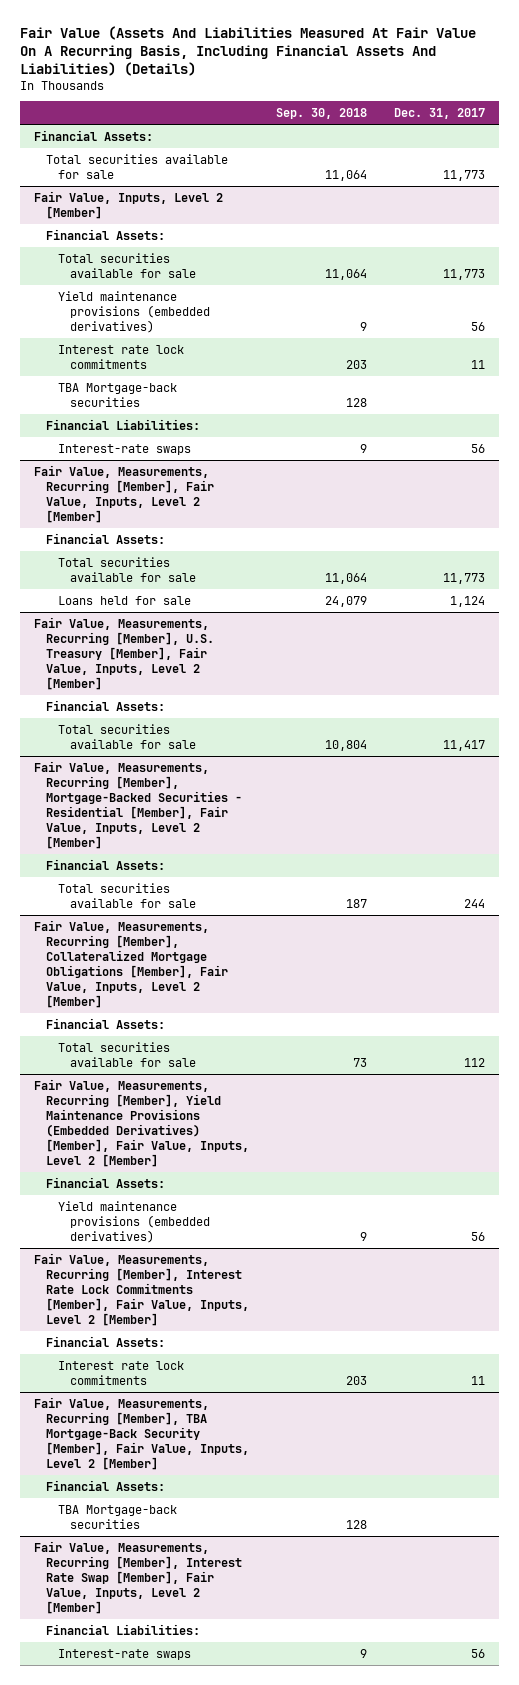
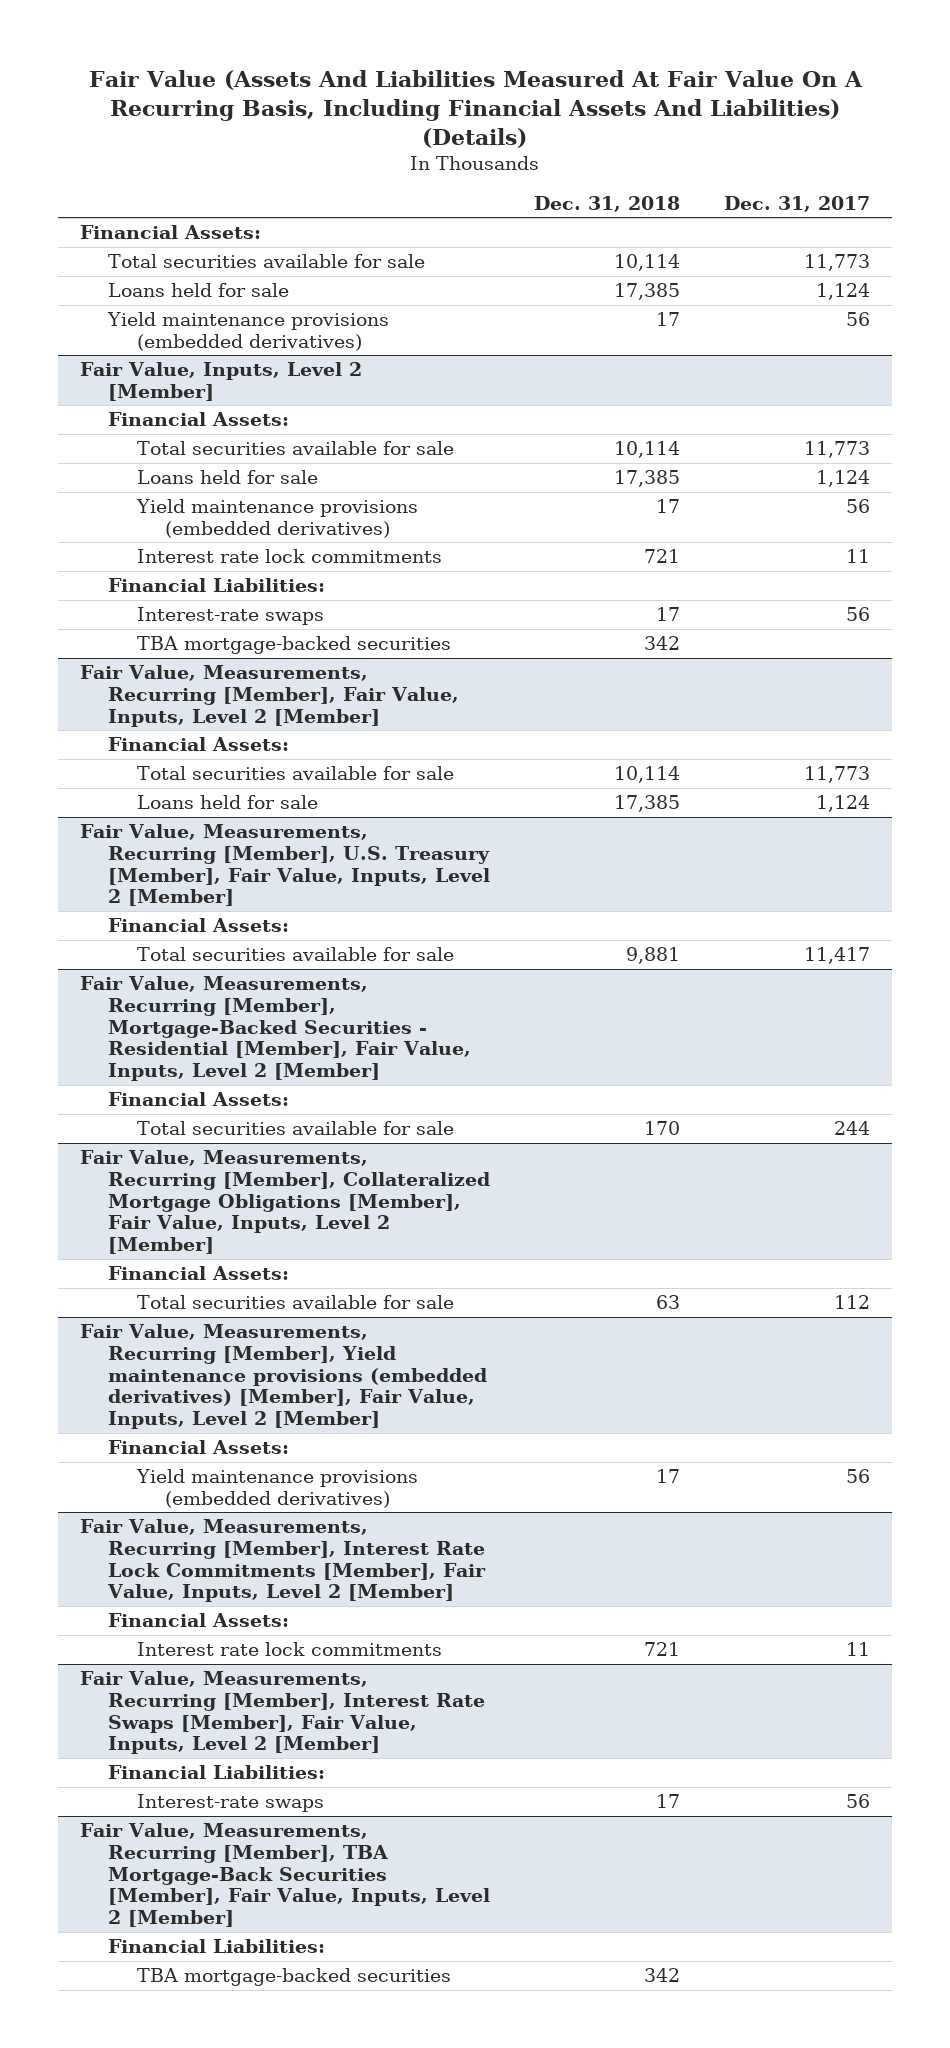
- | Sep. 30, 2018 | Dec. 31, 2017
+ | Dec. 31, 2018 | Dec. 31, 2017
+ Loans held for sale | 17,385 | 1,124
+ Yield maintenance provisions (embedded derivatives) | 17 | 56
@ Fair Value, Inputs, Level 2 [Member]
+ Loans held for sale | 17,385 | 1,124
- TBA Mortgage-back securities | 128 |
+ TBA mortgage-backed securities | 342 |
- Fair Value, Measurements, Recurring [Member], Yield Maintenance Provisions (Embedded Derivatives) [Member], Fair Value, Inputs, Level 2 [Member]
+ Fair Value, Measurements, Recurring [Member], Yield maintenance provisions (embedded derivatives) [Member], Fair Value, Inputs, Level 2 [Member]
- Fair Value, Measurements, Recurring [Member], TBA Mortgage-Back Security [Member], Fair Value, Inputs, Level 2 [Member]
- Financial Assets:
- TBA Mortgage-back securities | 128 |
- Fair Value, Measurements, Recurring [Member], Interest Rate Swap [Member], Fair Value, Inputs, Level 2 [Member]
+ Fair Value, Measurements, Recurring [Member], Interest Rate Swaps [Member], Fair Value, Inputs, Level 2 [Member]
+ Fair Value, Measurements, Recurring [Member], TBA Mortgage-Back Securities [Member], Fair Value, Inputs, Level 2 [Member]
+ Financial Liabilities:
+ TBA mortgage-backed securities | 342 |

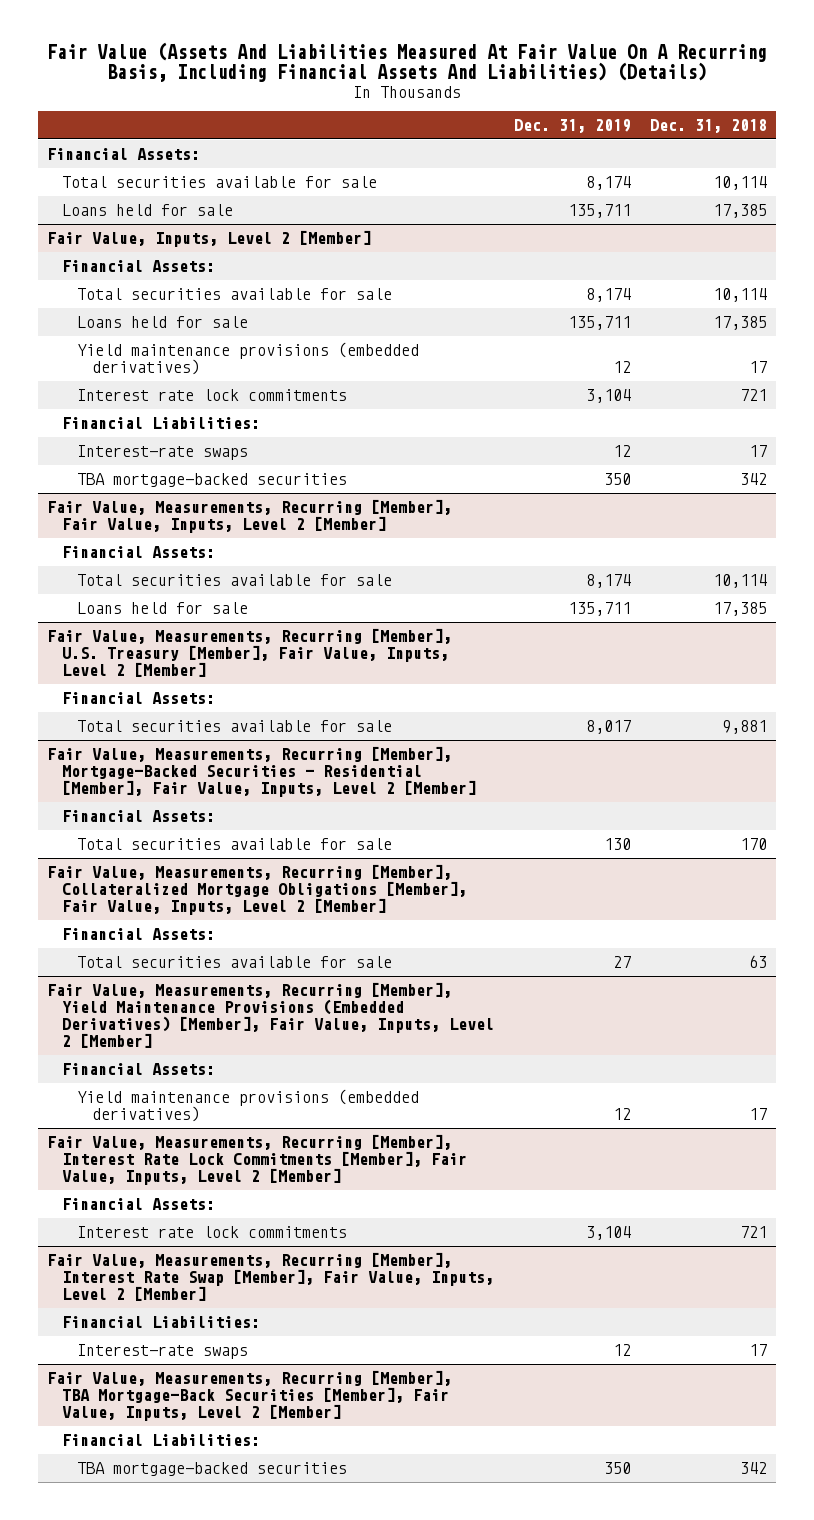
- | Dec. 31, 2018 | Dec. 31, 2017
+ | Dec. 31, 2019 | Dec. 31, 2018
- Yield maintenance provisions (embedded derivatives) | 17 | 56
- Fair Value, Measurements, Recurring [Member], Yield maintenance provisions (embedded derivatives) [Member], Fair Value, Inputs, Level 2 [Member]
+ Fair Value, Measurements, Recurring [Member], Yield Maintenance Provisions (Embedded Derivatives) [Member], Fair Value, Inputs, Level 2 [Member]
- Fair Value, Measurements, Recurring [Member], Interest Rate Swaps [Member], Fair Value, Inputs, Level 2 [Member]
+ Fair Value, Measurements, Recurring [Member], Interest Rate Swap [Member], Fair Value, Inputs, Level 2 [Member]

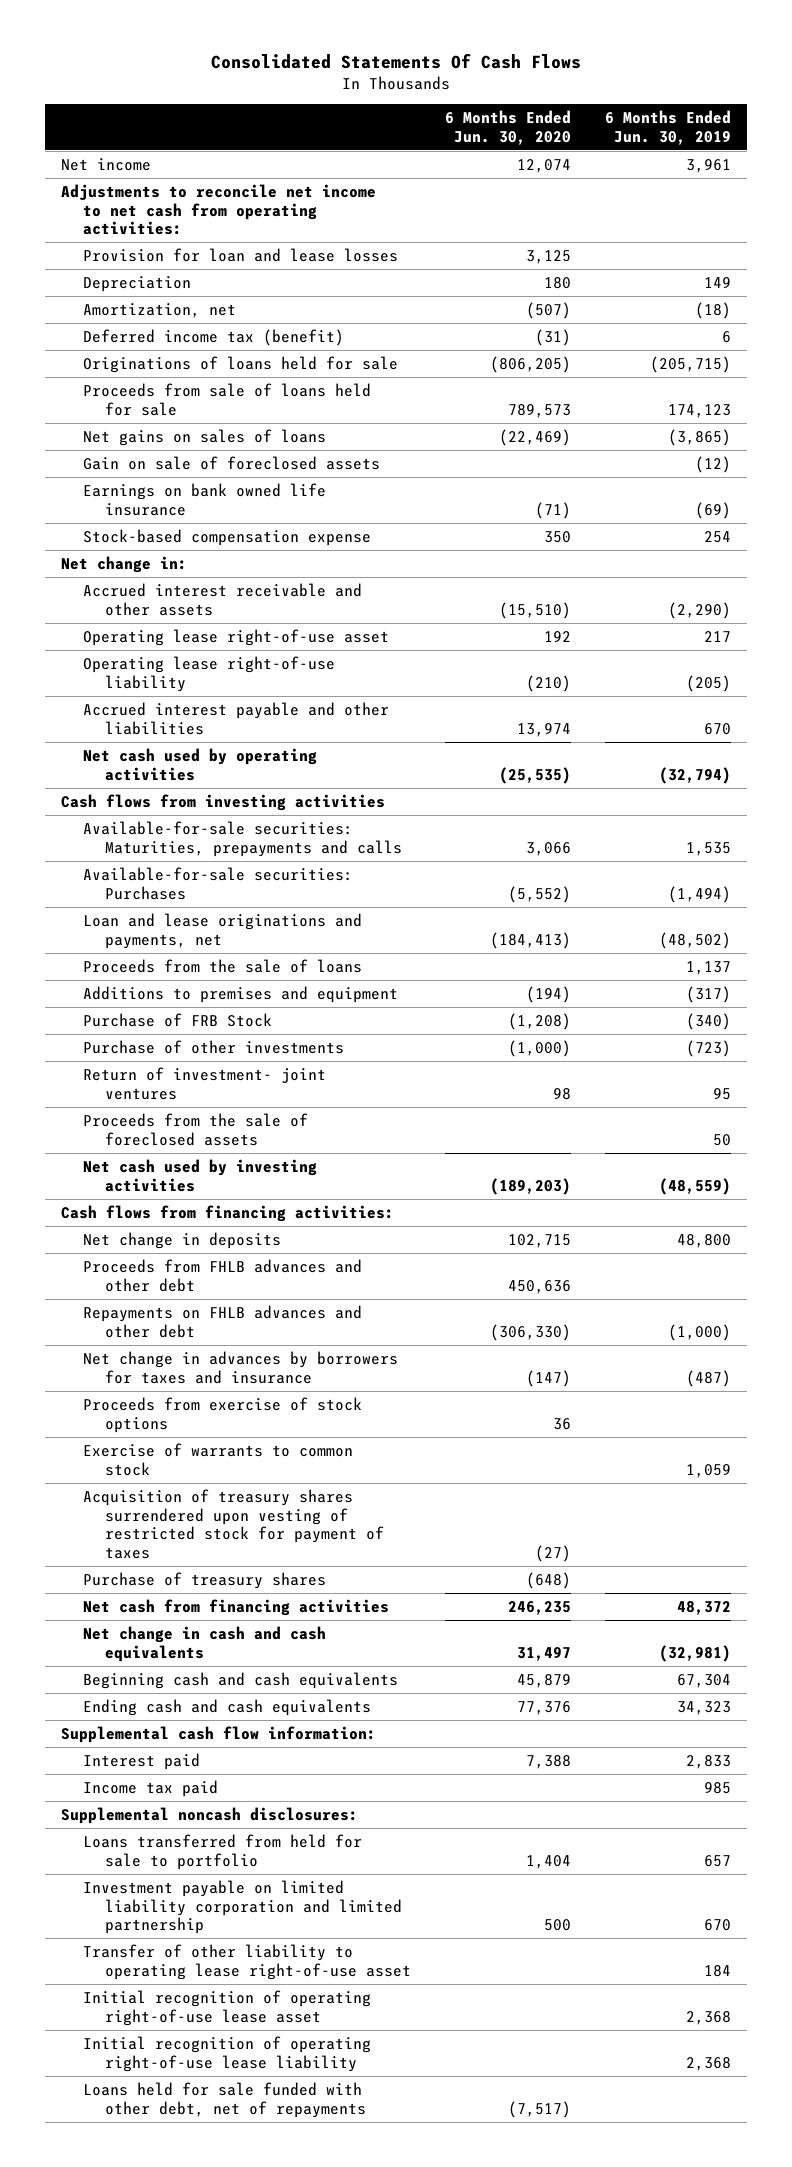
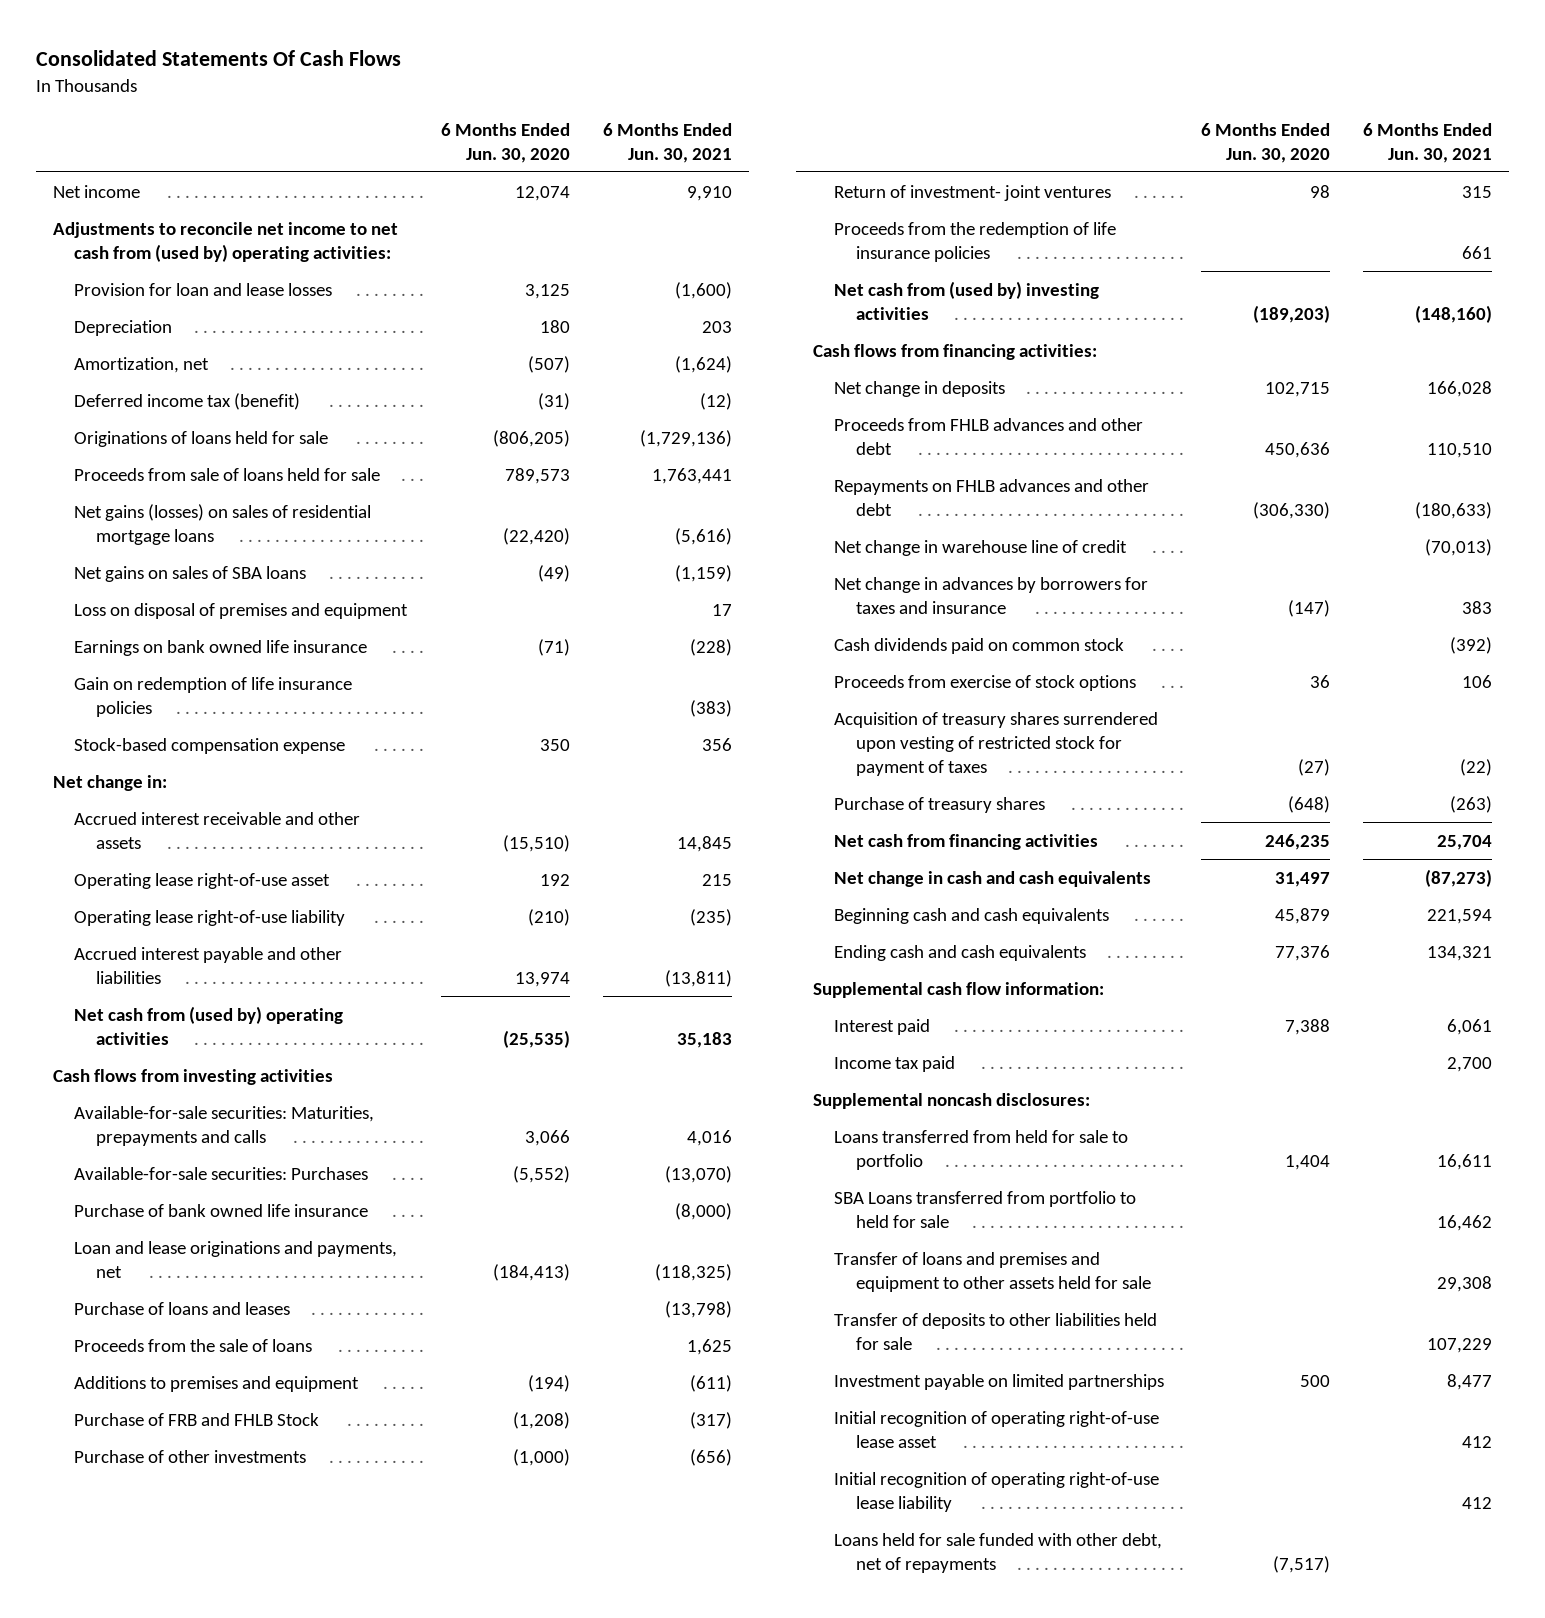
- | 6 Months Ended Jun. 30, 2020 | 6 Months Ended Jun. 30, 2019
+ | 6 Months Ended Jun. 30, 2020 | 6 Months Ended Jun. 30, 2021
- Adjustments to reconcile net income to net cash from operating activities:
+ Adjustments to reconcile net income to net cash from (used by) operating activities:
- Net gains on sales of loans | (22,469) | (3,865)
- Gain on sale of foreclosed assets | | (12)
+ Net gains (losses) on sales of residential mortgage loans | (22,420) | (5,616)
+ Net gains on sales of SBA loans | (49) | (1,159)
+ Loss on disposal of premises and equipment | | 17
+ Gain on redemption of life insurance policies | | (383)
- Net cash used by operating activities | (25,535) | (32,794)
+ Net cash from (used by) operating activities | (25,535) | 35,183
+ Purchase of bank owned life insurance | | (8,000)
+ Purchase of loans and leases | | (13,798)
- Purchase of FRB Stock | (1,208) | (340)
+ Purchase of FRB and FHLB Stock | (1,208) | (317)
- Proceeds from the sale of foreclosed assets | | 50
- Net cash used by investing activities | (189,203) | (48,559)
+ Proceeds from the redemption of life insurance policies | | 661
+ Net cash from (used by) investing activities | (189,203) | (148,160)
+ Net change in warehouse line of credit | | (70,013)
+ Cash dividends paid on common stock | | (392)
- Exercise of warrants to common stock | | 1,059
- Investment payable on limited liability corporation and limited partnership | 500 | 670
- Transfer of other liability to operating lease right-of-use asset | | 184
+ SBA Loans transferred from portfolio to held for sale | | 16,462
+ Transfer of loans and premises and equipment to other assets held for sale | | 29,308
+ Transfer of deposits to other liabilities held for sale | | 107,229
+ Investment payable on limited partnerships | 500 | 8,477

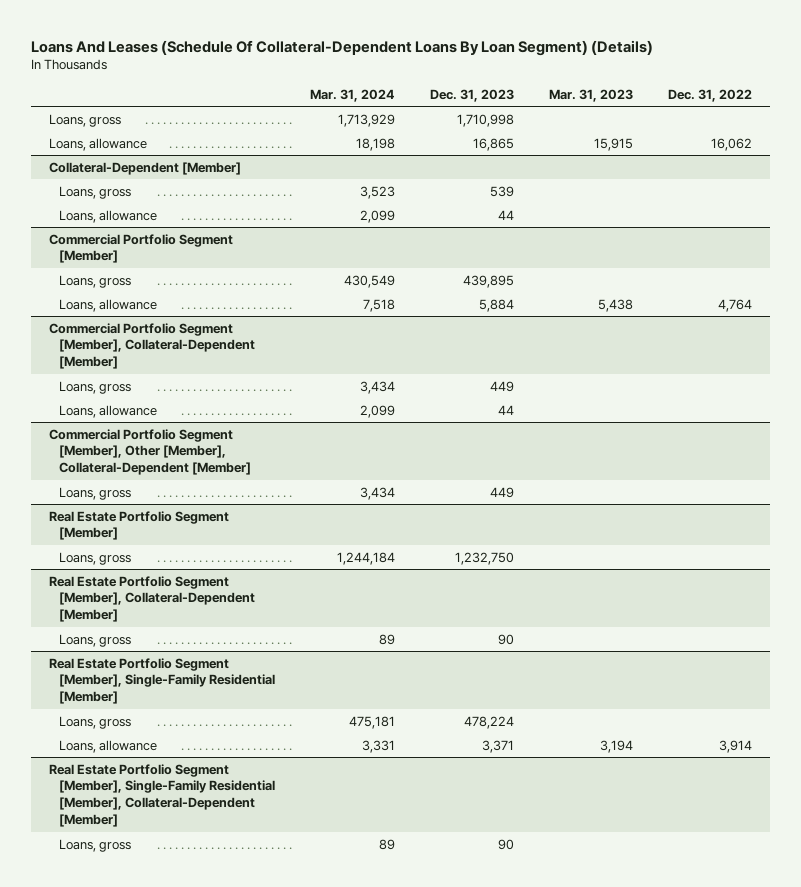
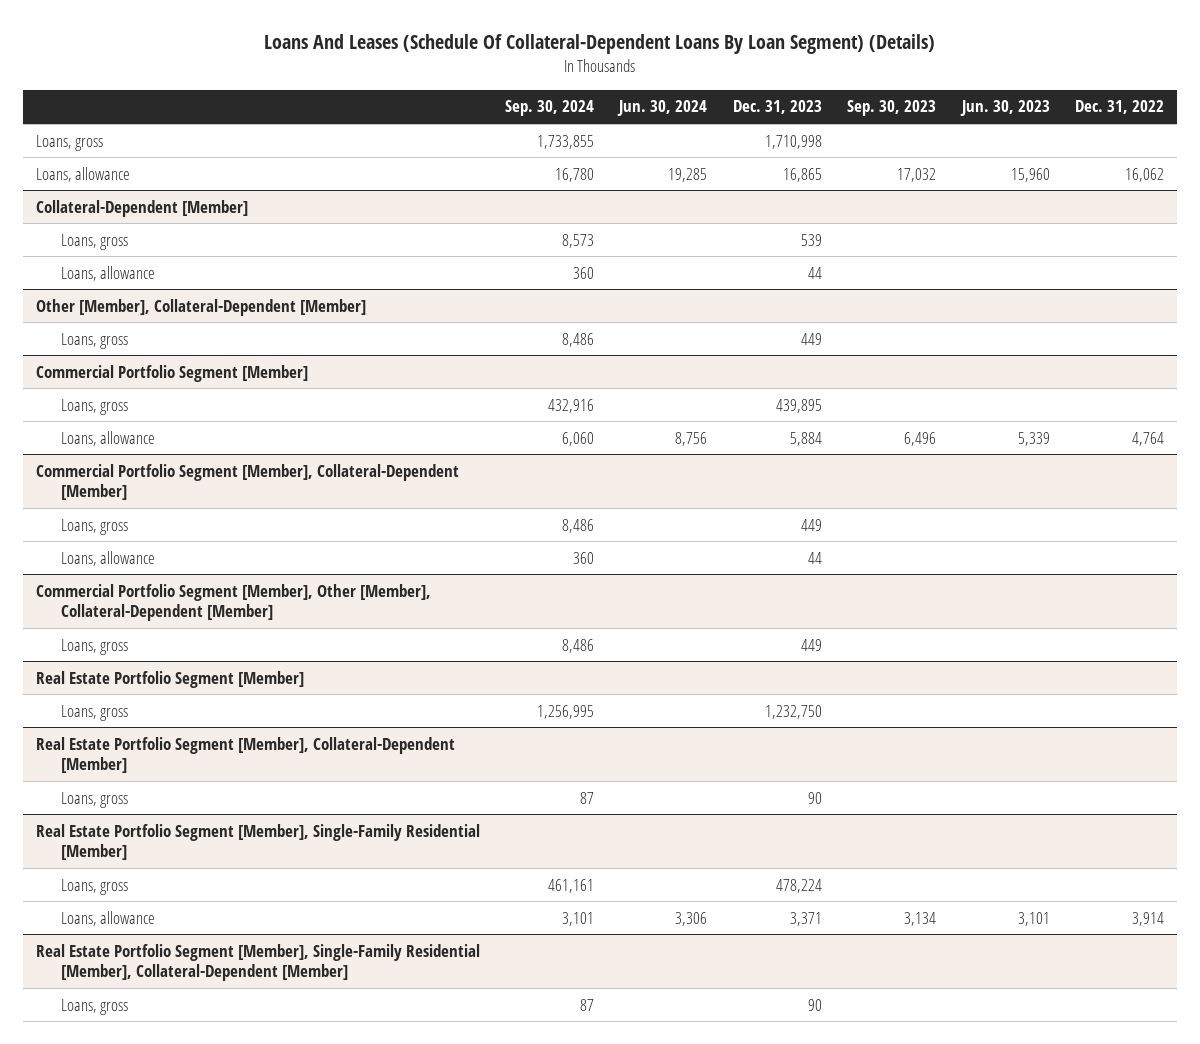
- | Mar. 31, 2024 | Dec. 31, 2023 | Mar. 31, 2023 | Dec. 31, 2022
+ | Sep. 30, 2024 | Jun. 30, 2024 | Dec. 31, 2023 | Sep. 30, 2023 | Jun. 30, 2023 | Dec. 31, 2022
+ Other [Member], Collateral-Dependent [Member]
+ Loans, gross | 8,486 | | 449 | | |

